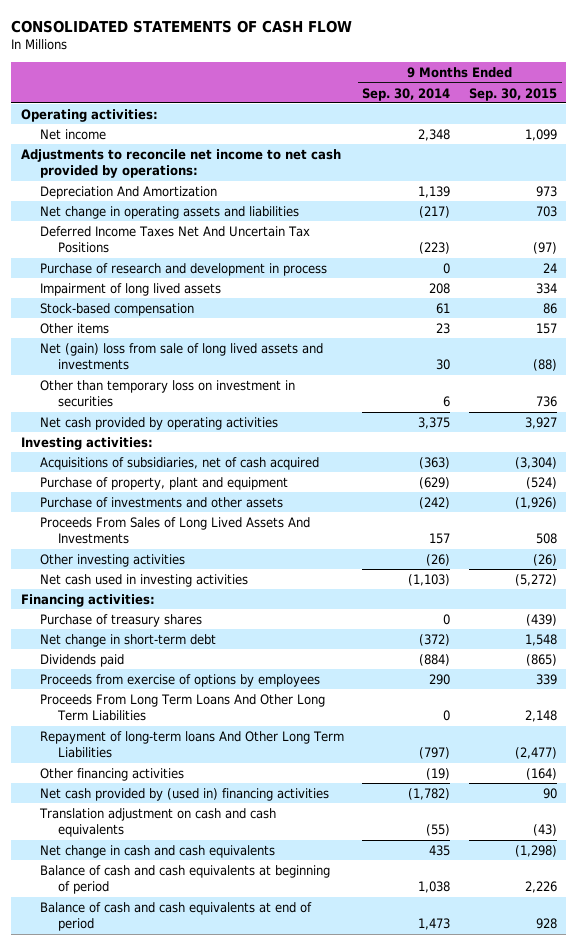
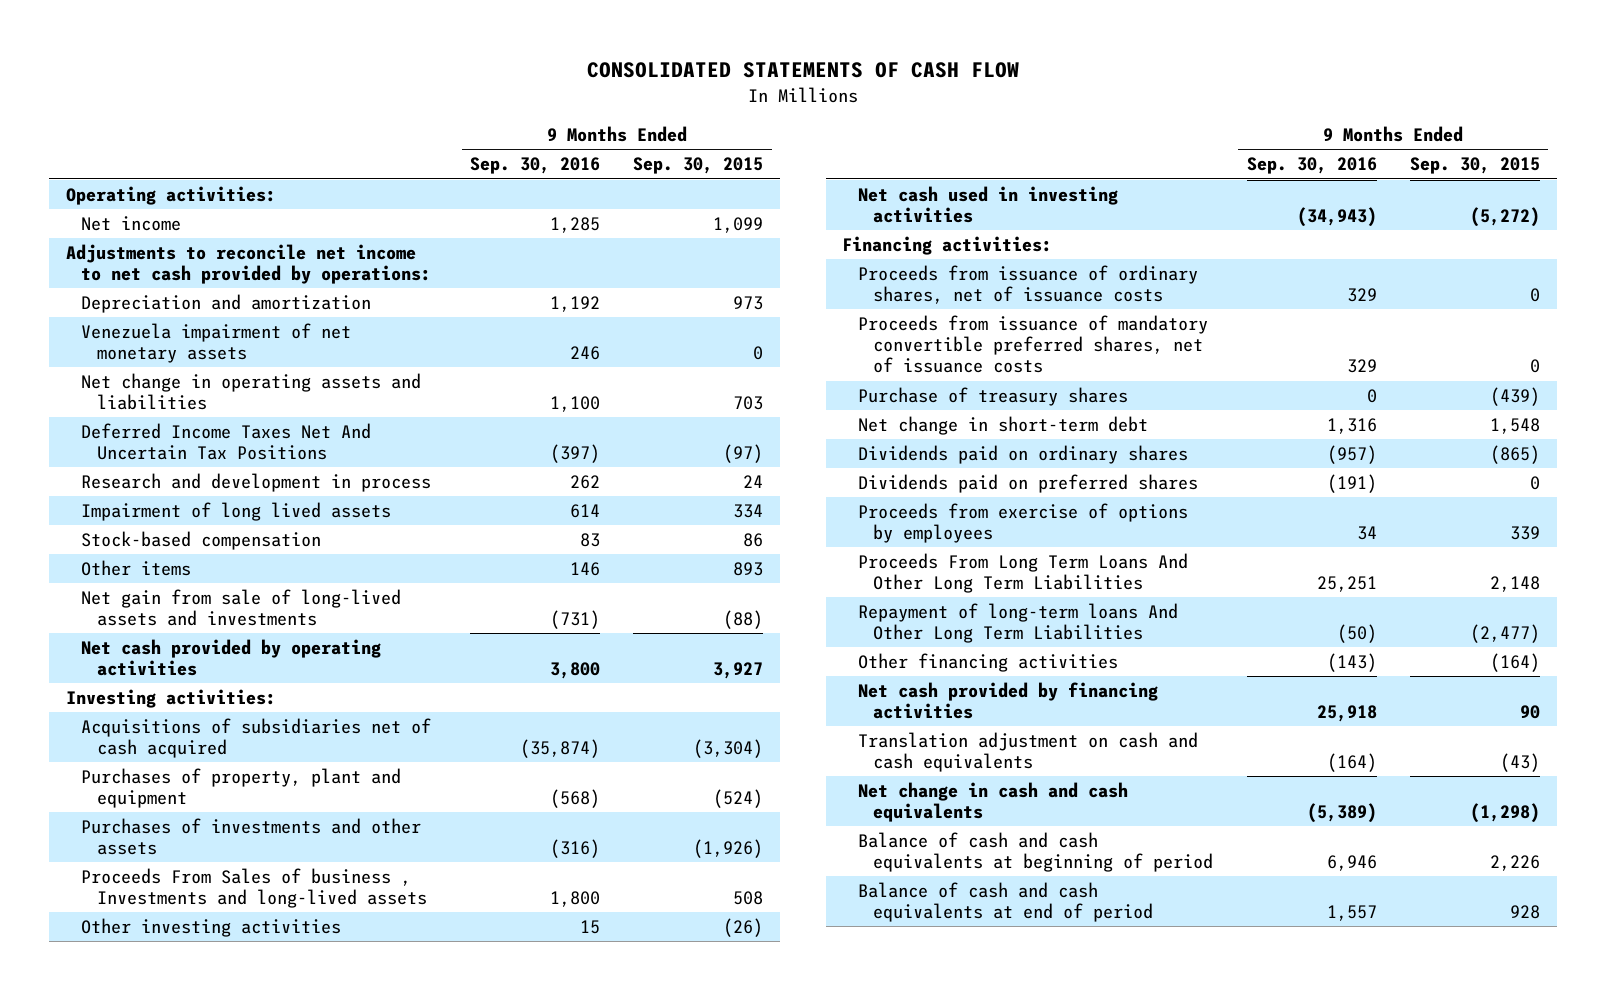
- | 9 Months Ended Sep. 30, 2014 | 9 Months Ended Sep. 30, 2015
+ | 9 Months Ended Sep. 30, 2016 | 9 Months Ended Sep. 30, 2015
- Depreciation And Amortization | 1,139 | 973
+ Depreciation and amortization | 1,192 | 973
+ Venezuela impairment of net monetary assets | 246 | 0
- Purchase of research and development in process | 0 | 24
+ Research and development in process | 262 | 24
- Other items | 23 | 157
- Net (gain) loss from sale of long lived assets and investments | 30 | (88)
- Other than temporary loss on investment in securities | 6 | 736
+ Other items | 146 | 893
+ Net gain from sale of long-lived assets and investments | (731) | (88)
- Acquisitions of subsidiaries, net of cash acquired | (363) | (3,304)
- Purchase of property, plant and equipment | (629) | (524)
- Purchase of investments and other assets | (242) | (1,926)
- Proceeds From Sales of Long Lived Assets And Investments | 157 | 508
+ Acquisitions of subsidiaries net of cash acquired | (35,874) | (3,304)
+ Purchases of property, plant and equipment | (568) | (524)
+ Purchases of investments and other assets | (316) | (1,926)
+ Proceeds From Sales of business , Investments and long-lived assets | 1,800 | 508
+ Proceeds from issuance of ordinary shares, net of issuance costs | 329 | 0
+ Proceeds from issuance of mandatory convertible preferred shares, net of issuance costs | 329 | 0
- Dividends paid | (884) | (865)
+ Dividends paid on ordinary shares | (957) | (865)
+ Dividends paid on preferred shares | (191) | 0
- Net cash provided by (used in) financing activities | (1,782) | 90
+ Net cash provided by financing activities | 25,918 | 90

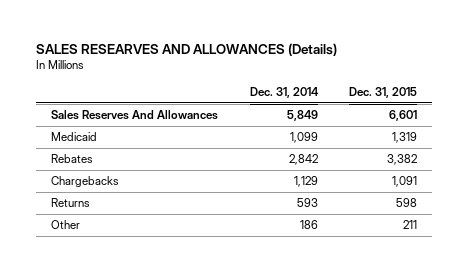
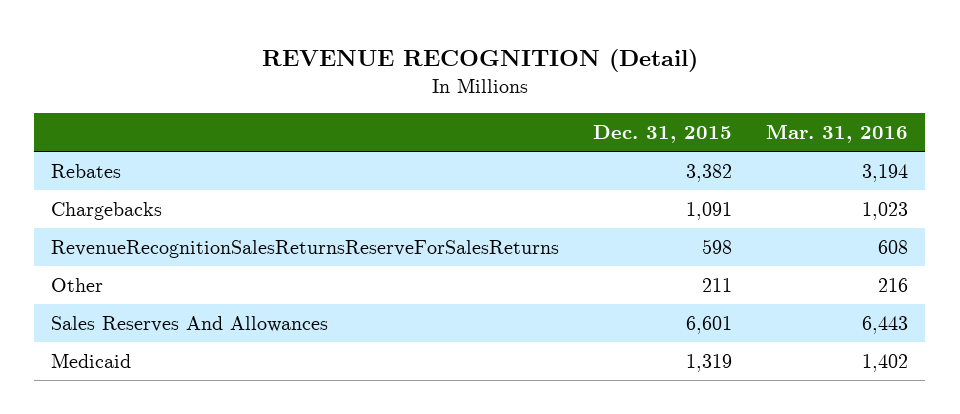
- SALES RESEARVES AND ALLOWANCES (Details)
+ REVENUE RECOGNITION (Detail)
- | Dec. 31, 2014 | Dec. 31, 2015
+ | Dec. 31, 2015 | Mar. 31, 2016
- Returns | 593 | 598
+ RevenueRecognitionSalesReturnsReserveForSalesReturns | 598 | 608
moved down: Sales Reserves And Allowances | 6,601 | 6,443
moved down: Medicaid | 1,319 | 1,402

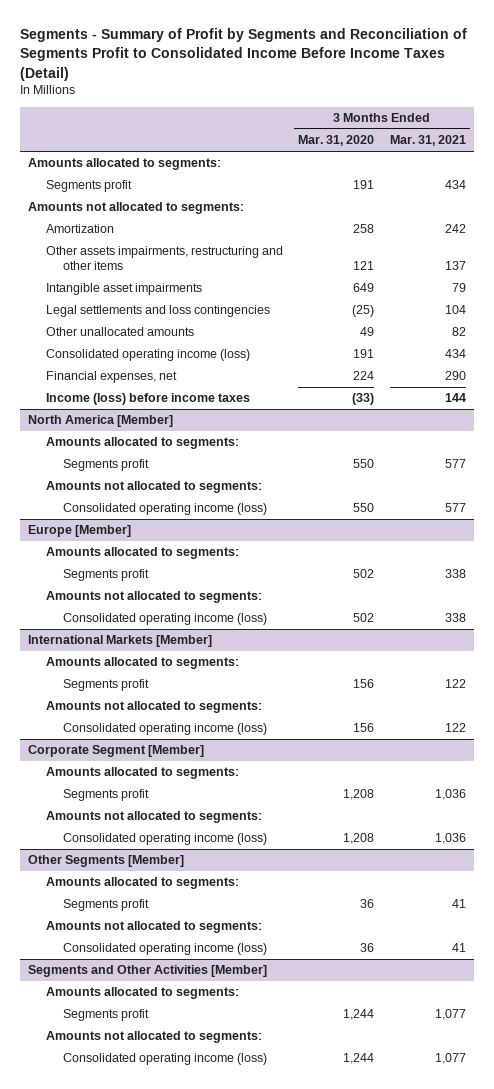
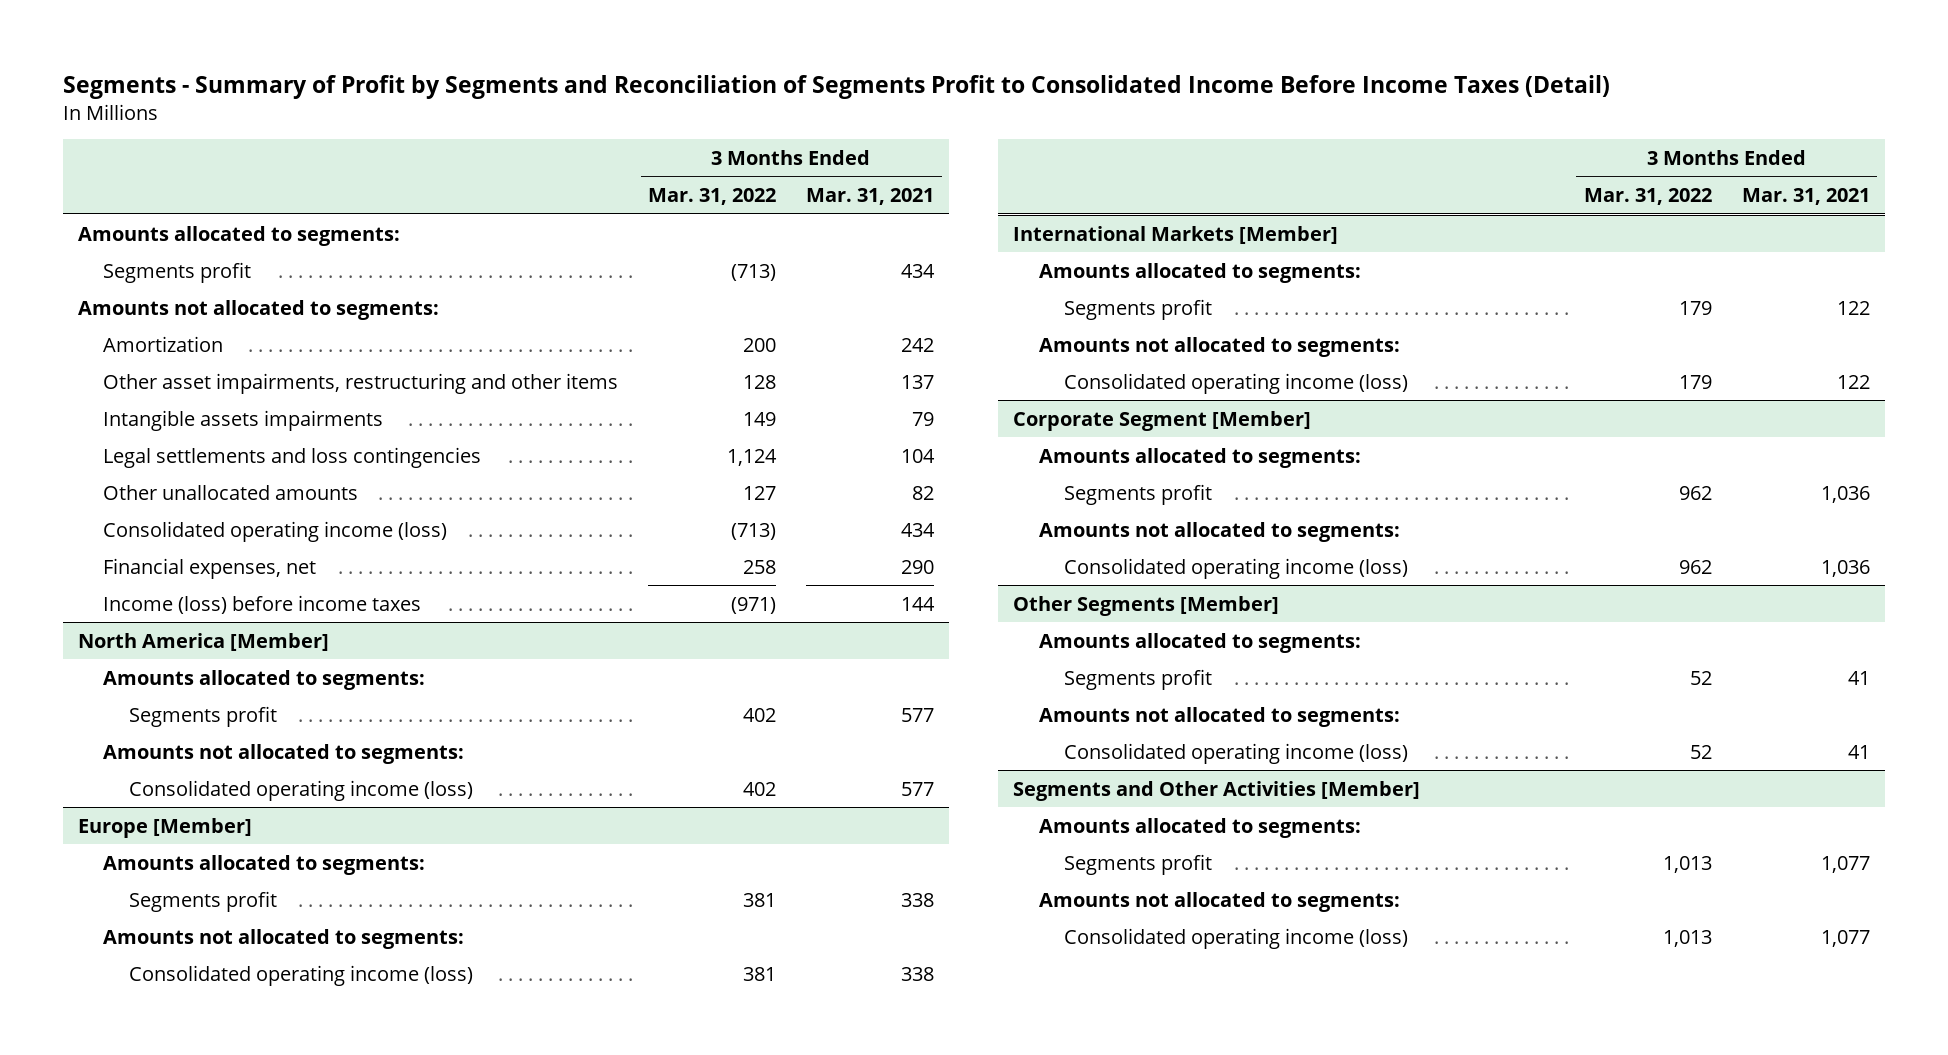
- | 3 Months Ended Mar. 31, 2020 | 3 Months Ended Mar. 31, 2021
+ | 3 Months Ended Mar. 31, 2022 | 3 Months Ended Mar. 31, 2021
- Other assets impairments, restructuring and other items | 121 | 137
- Intangible asset impairments | 649 | 79
+ Other asset impairments, restructuring and other items | 128 | 137
+ Intangible assets impairments | 149 | 79

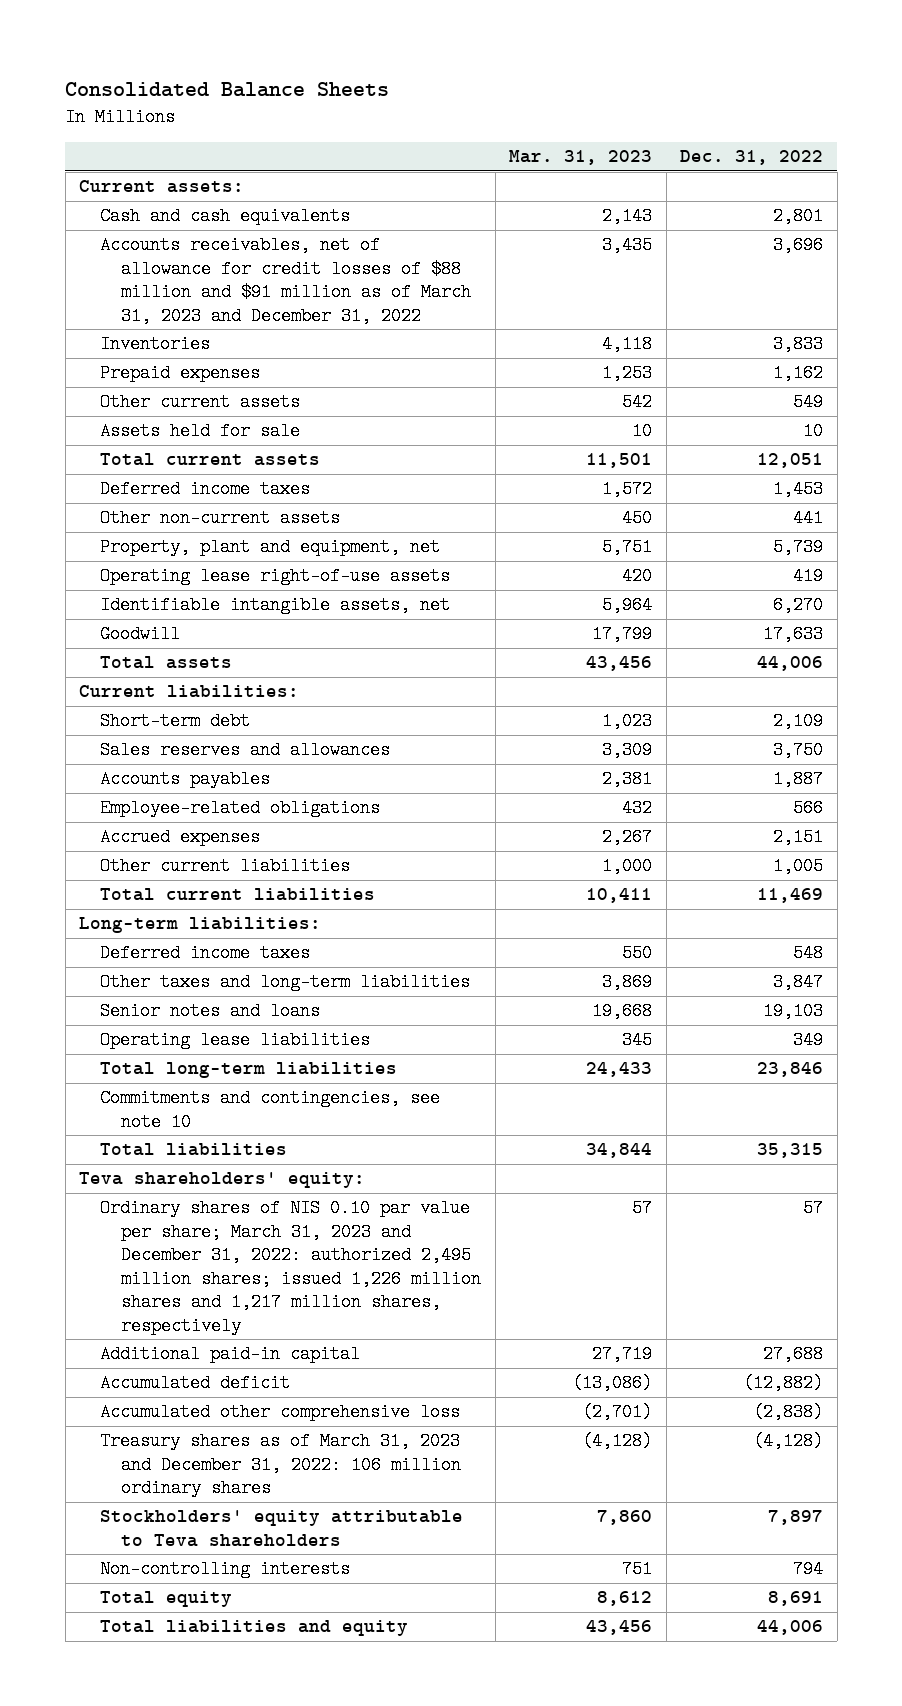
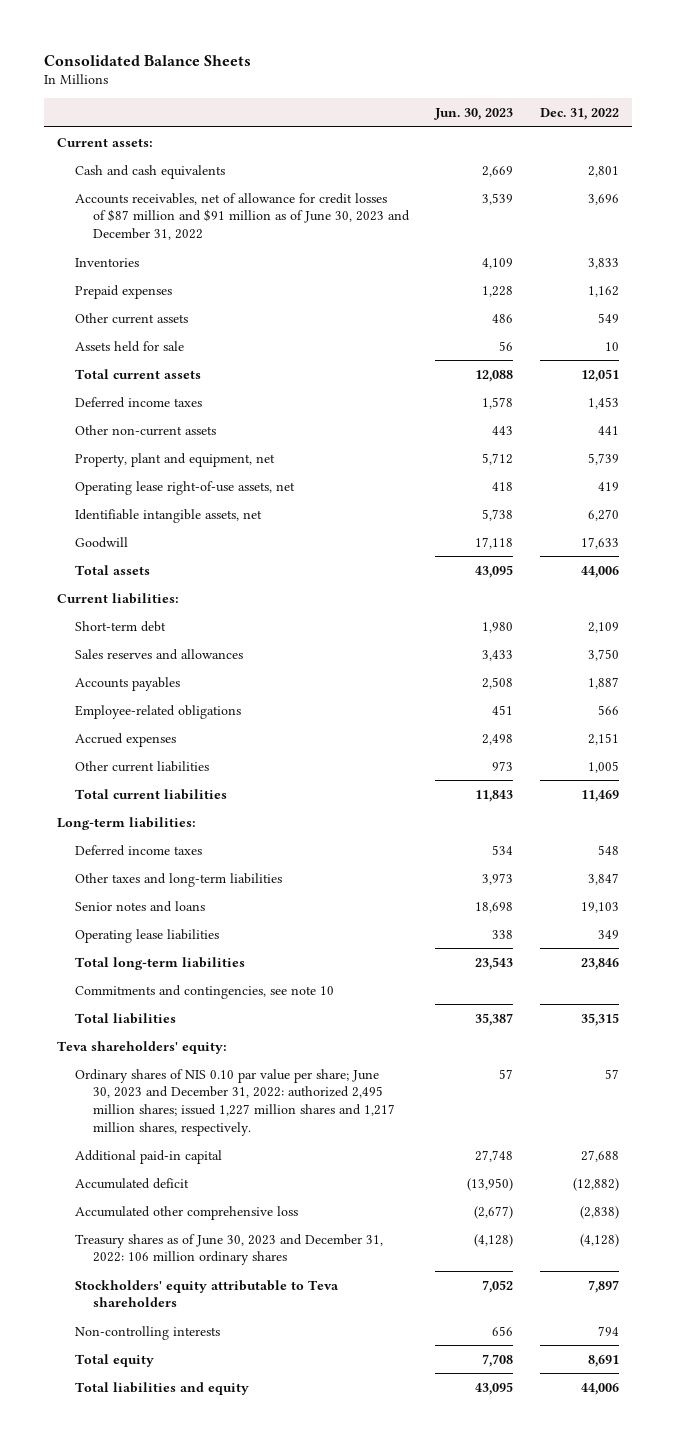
- | Mar. 31, 2023 | Dec. 31, 2022
+ | Jun. 30, 2023 | Dec. 31, 2022
- Accounts receivables, net of allowance for credit losses of $88 million and $91 million as of March 31, 2023 and December 31, 2022 | 3,435 | 3,696
+ Accounts receivables, net of allowance for credit losses of $87 million and $91 million as of June 30, 2023 and December 31, 2022 | 3,539 | 3,696
- Operating lease right-of-use assets | 420 | 419
+ Operating lease right-of-use assets, net | 418 | 419
- Ordinary shares of NIS 0.10 par value per share; March 31, 2023 and December 31, 2022: authorized 2,495 million shares; issued 1,226 million shares and 1,217 million shares, respectively | 57 | 57
+ Ordinary shares of NIS 0.10 par value per share; June 30, 2023 and December 31, 2022: authorized 2,495 million shares; issued 1,227 million shares and 1,217 million shares, respectively. | 57 | 57
- Treasury shares as of March 31, 2023 and December 31, 2022: 106 million ordinary shares | (4,128) | (4,128)
+ Treasury shares as of June 30, 2023 and December 31, 2022: 106 million ordinary shares | (4,128) | (4,128)

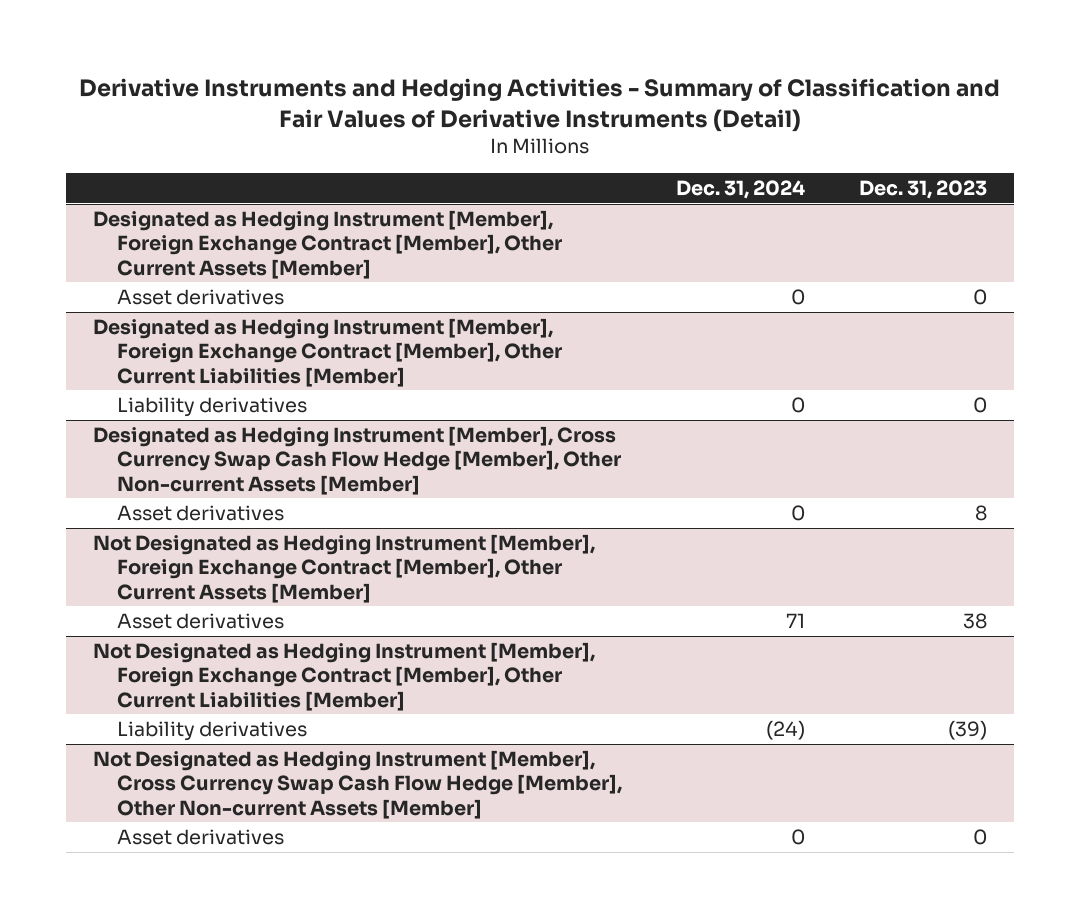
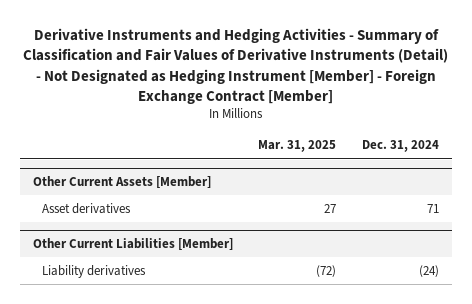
- Derivative Instruments and Hedging Activities - Summary of Classification and Fair Values of Derivative Instruments (Detail)
+ Derivative Instruments and Hedging Activities - Summary of Classification and Fair Values of Derivative Instruments (Detail) - Not Designated as Hedging Instrument [Member] - Foreign Exchange Contract [Member]
- | Dec. 31, 2024 | Dec. 31, 2023
+ | Mar. 31, 2025 | Dec. 31, 2024
- Designated as Hedging Instrument [Member], Foreign Exchange Contract [Member], Other Current Assets [Member]
- Asset derivatives | 0 | 0
- Designated as Hedging Instrument [Member], Foreign Exchange Contract [Member], Other Current Liabilities [Member]
- Liability derivatives | 0 | 0
- Designated as Hedging Instrument [Member], Cross Currency Swap Cash Flow Hedge [Member], Other Non-current Assets [Member]
- Asset derivatives | 0 | 8
- Not Designated as Hedging Instrument [Member], Foreign Exchange Contract [Member], Other Current Assets [Member]
+ Other Current Assets [Member]
- Not Designated as Hedging Instrument [Member], Foreign Exchange Contract [Member], Other Current Liabilities [Member]
+ Other Current Liabilities [Member]
- Not Designated as Hedging Instrument [Member], Cross Currency Swap Cash Flow Hedge [Member], Other Non-current Assets [Member]
- Asset derivatives | 0 | 0

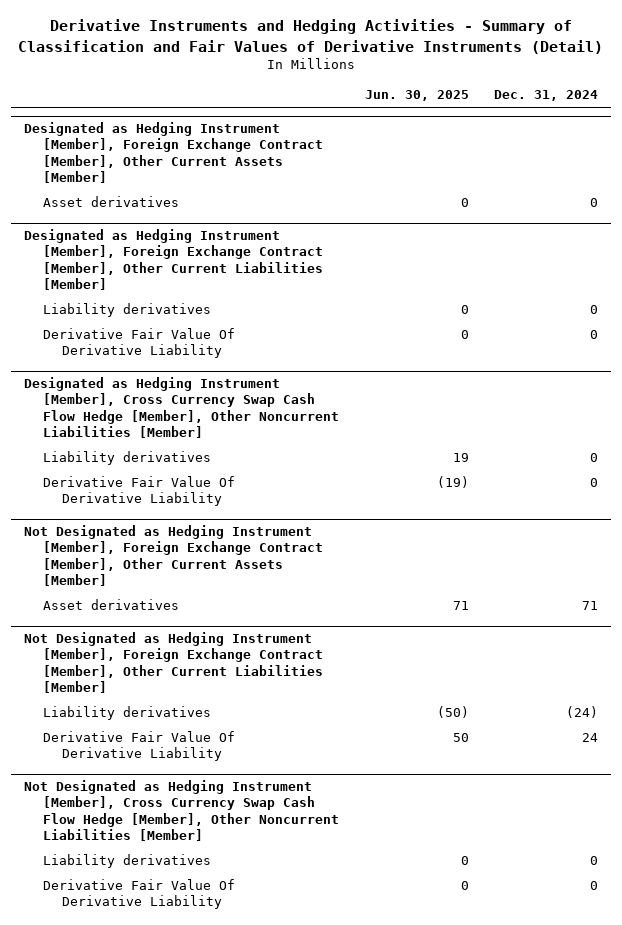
- Derivative Instruments and Hedging Activities - Summary of Classification and Fair Values of Derivative Instruments (Detail) - Not Designated as Hedging Instrument [Member] - Foreign Exchange Contract [Member]
+ Derivative Instruments and Hedging Activities - Summary of Classification and Fair Values of Derivative Instruments (Detail)
- | Mar. 31, 2025 | Dec. 31, 2024
+ | Jun. 30, 2025 | Dec. 31, 2024
- Other Current Assets [Member]
+ Designated as Hedging Instrument [Member], Foreign Exchange Contract [Member], Other Current Assets [Member]
+ Asset derivatives | 0 | 0
+ Designated as Hedging Instrument [Member], Foreign Exchange Contract [Member], Other Current Liabilities [Member]
+ Liability derivatives | 0 | 0
+ Derivative Fair Value Of Derivative Liability | 0 | 0
+ Designated as Hedging Instrument [Member], Cross Currency Swap Cash Flow Hedge [Member], Other Noncurrent Liabilities [Member]
+ Liability derivatives | 19 | 0
+ Derivative Fair Value Of Derivative Liability | (19) | 0
+ Not Designated as Hedging Instrument [Member], Foreign Exchange Contract [Member], Other Current Assets [Member]
- Other Current Liabilities [Member]
+ Not Designated as Hedging Instrument [Member], Foreign Exchange Contract [Member], Other Current Liabilities [Member]
+ Derivative Fair Value Of Derivative Liability | 50 | 24
+ Not Designated as Hedging Instrument [Member], Cross Currency Swap Cash Flow Hedge [Member], Other Noncurrent Liabilities [Member]
+ Liability derivatives | 0 | 0
+ Derivative Fair Value Of Derivative Liability | 0 | 0

